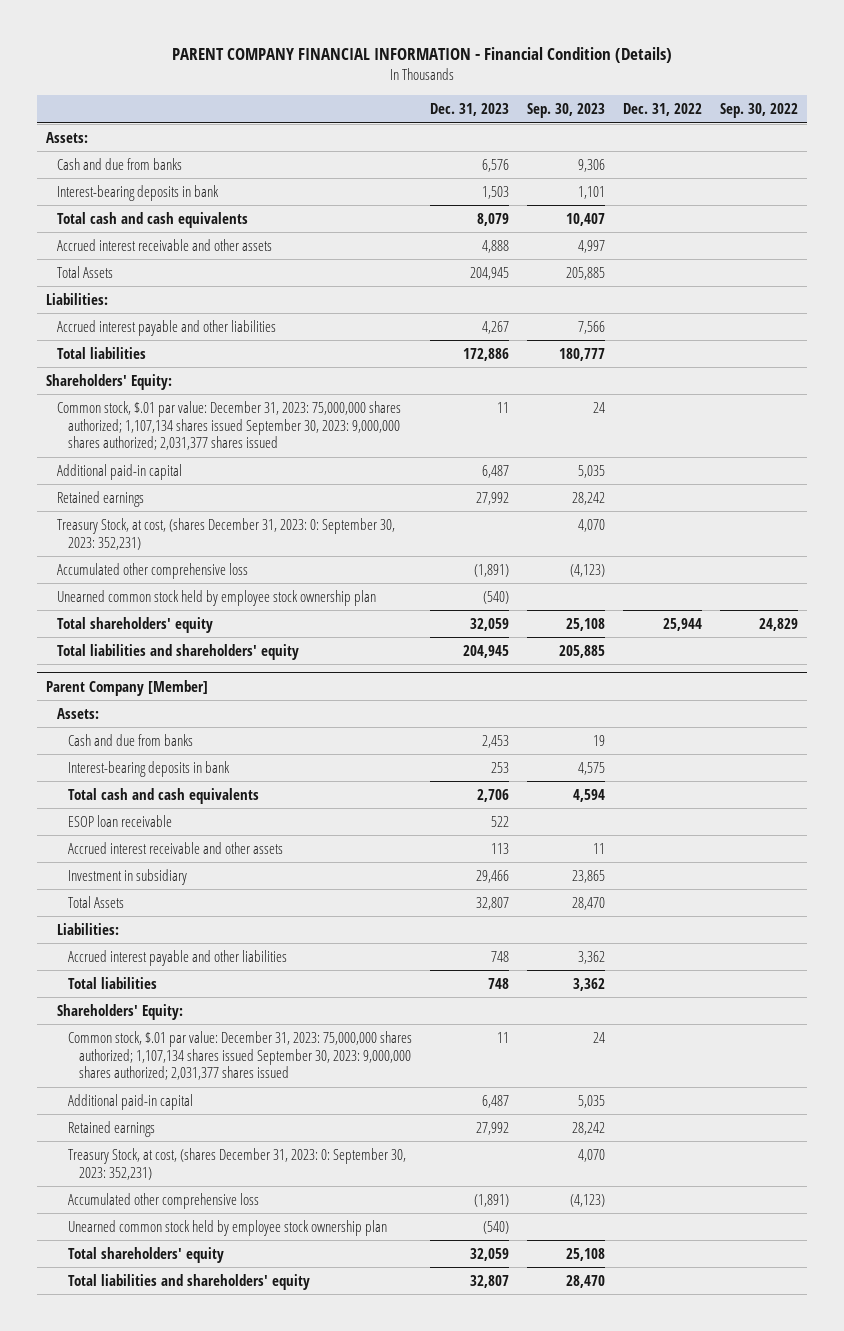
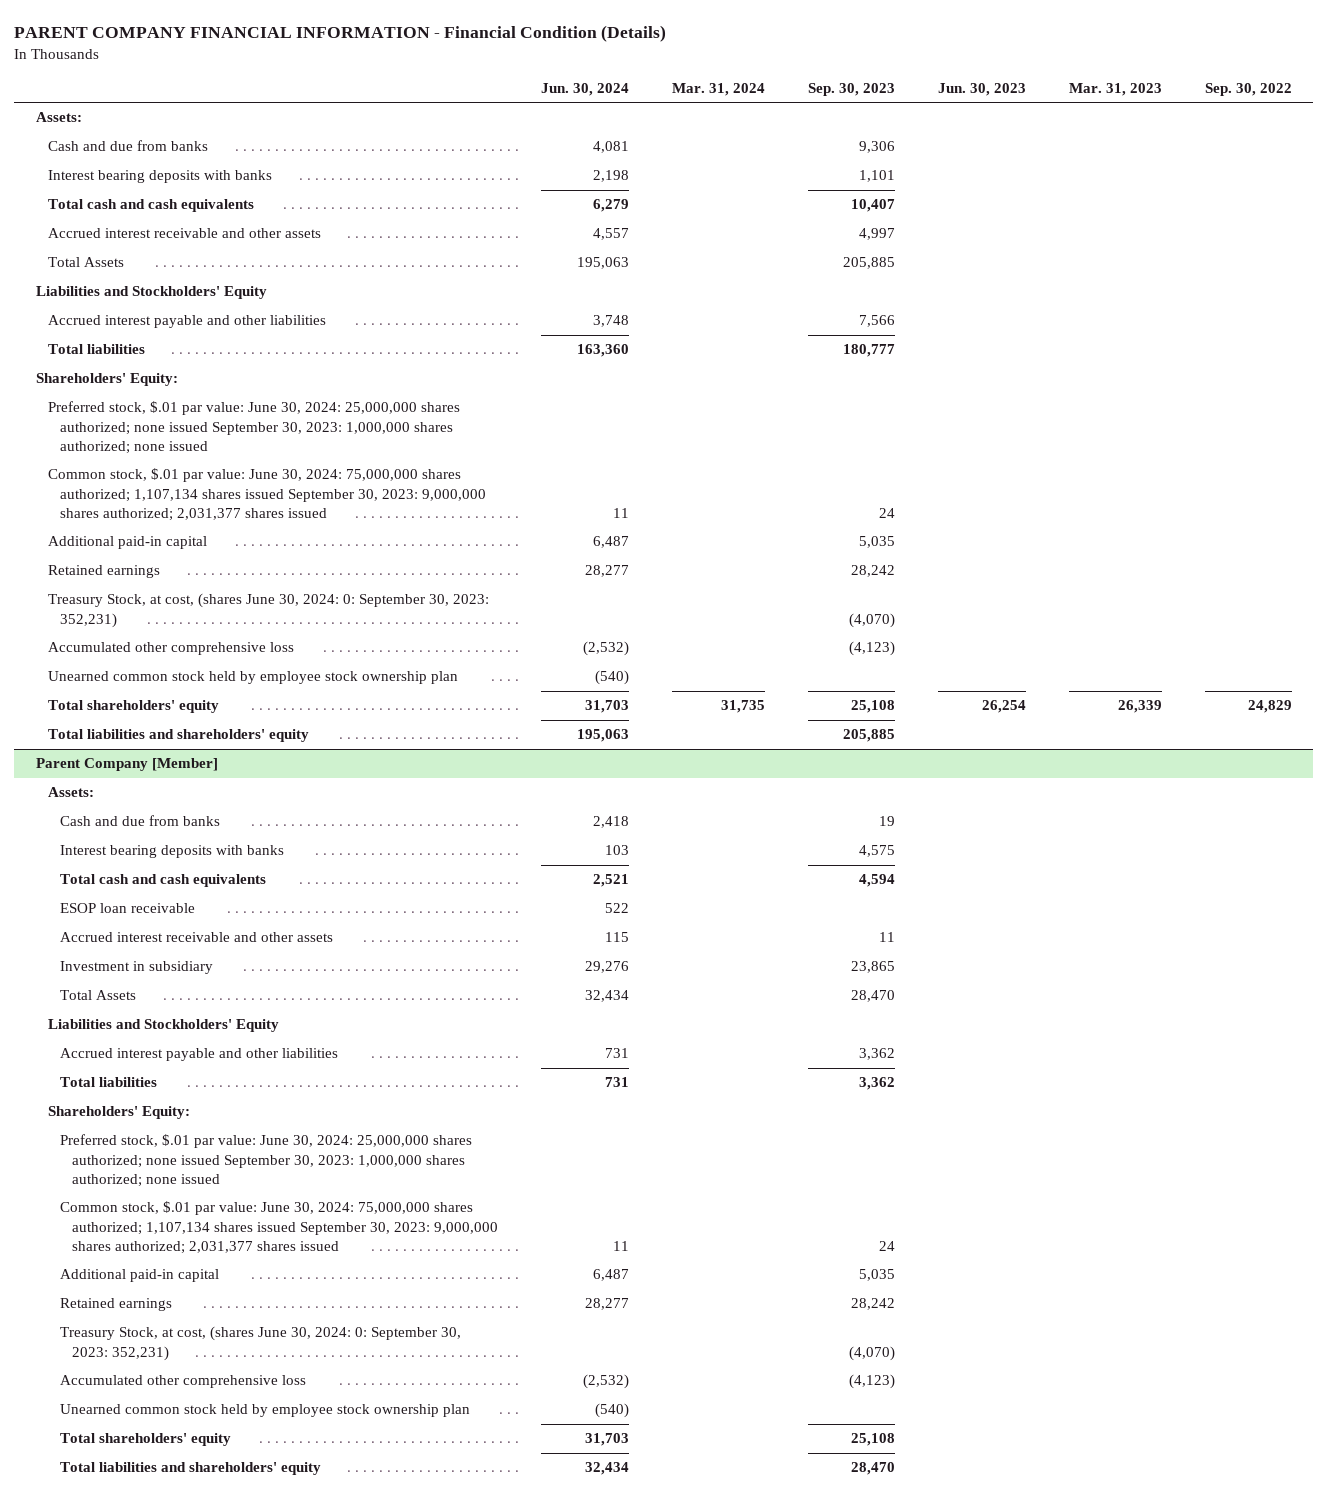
- | Dec. 31, 2023 | Sep. 30, 2023 | Dec. 31, 2022 | Sep. 30, 2022
+ | Jun. 30, 2024 | Mar. 31, 2024 | Sep. 30, 2023 | Jun. 30, 2023 | Mar. 31, 2023 | Sep. 30, 2022
- Interest-bearing deposits in bank | 1,503 | 1,101 | |
+ Interest bearing deposits with banks | 2,198 | | 1,101 | | |
- Liabilities:
+ Liabilities and Stockholders' Equity
- Common stock, $.01 par value: December 31, 2023: 75,000,000 shares authorized; 1,107,134 shares issued September 30, 2023: 9,000,000 shares authorized; 2,031,377 shares issued | 11 | 24 | |
+ Preferred stock, $.01 par value: June 30, 2024: 25,000,000 shares authorized; none issued September 30, 2023: 1,000,000 shares authorized; none issued
+ Common stock, $.01 par value: June 30, 2024: 75,000,000 shares authorized; 1,107,134 shares issued September 30, 2023: 9,000,000 shares authorized; 2,031,377 shares issued | 11 | | 24 | | |
- Treasury Stock, at cost, (shares December 31, 2023: 0: September 30, 2023: 352,231) | | 4,070 | |
+ Treasury Stock, at cost, (shares June 30, 2024: 0: September 30, 2023: 352,231) | | | (4,070) | | |
@ Parent Company [Member]
- Interest-bearing deposits in bank | 253 | 4,575 | |
+ Interest bearing deposits with banks | 103 | | 4,575 | | |
- Liabilities:
+ Liabilities and Stockholders' Equity
- Common stock, $.01 par value: December 31, 2023: 75,000,000 shares authorized; 1,107,134 shares issued September 30, 2023: 9,000,000 shares authorized; 2,031,377 shares issued | 11 | 24 | |
+ Preferred stock, $.01 par value: June 30, 2024: 25,000,000 shares authorized; none issued September 30, 2023: 1,000,000 shares authorized; none issued
+ Common stock, $.01 par value: June 30, 2024: 75,000,000 shares authorized; 1,107,134 shares issued September 30, 2023: 9,000,000 shares authorized; 2,031,377 shares issued | 11 | | 24 | | |
- Treasury Stock, at cost, (shares December 31, 2023: 0: September 30, 2023: 352,231) | | 4,070 | |
+ Treasury Stock, at cost, (shares June 30, 2024: 0: September 30, 2023: 352,231) | | | (4,070) | | |

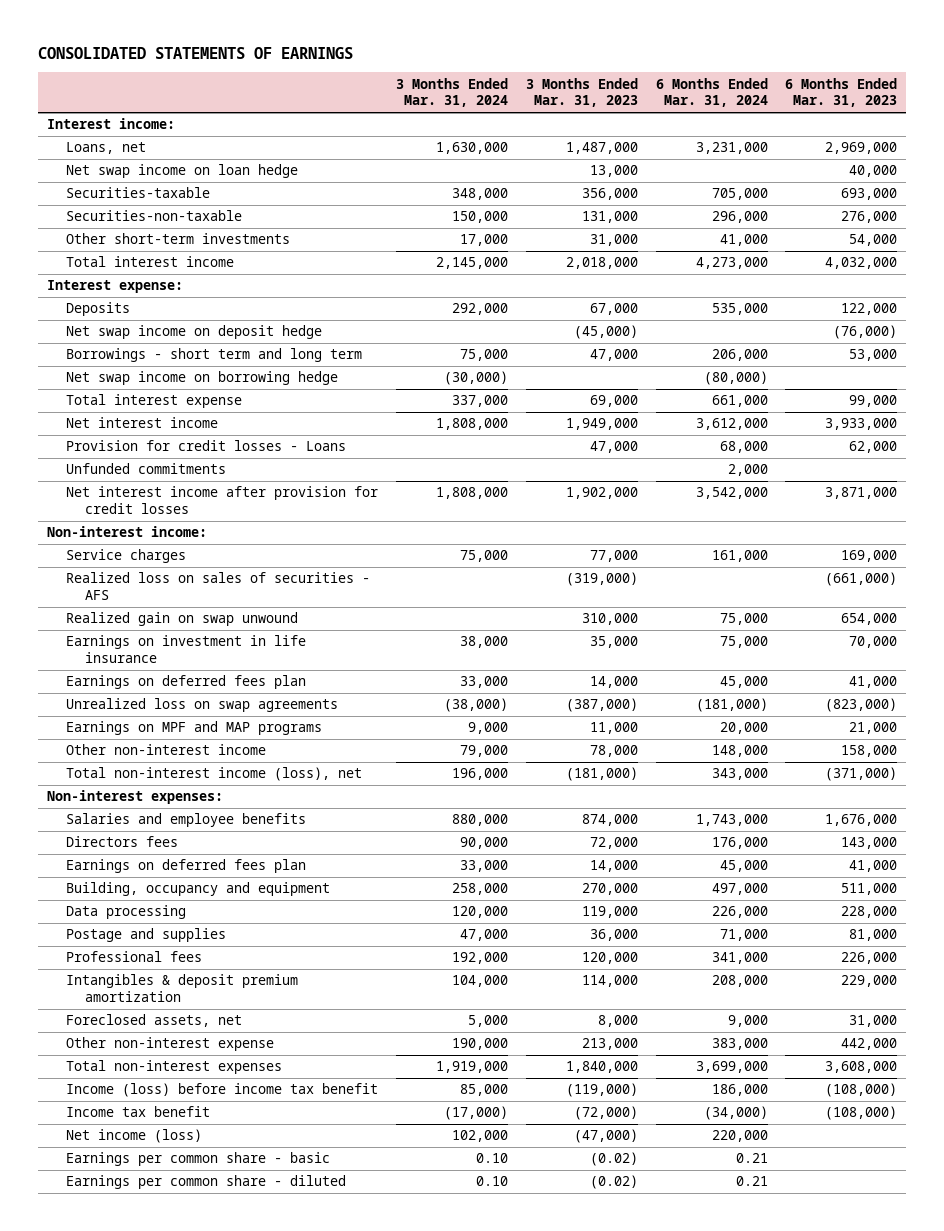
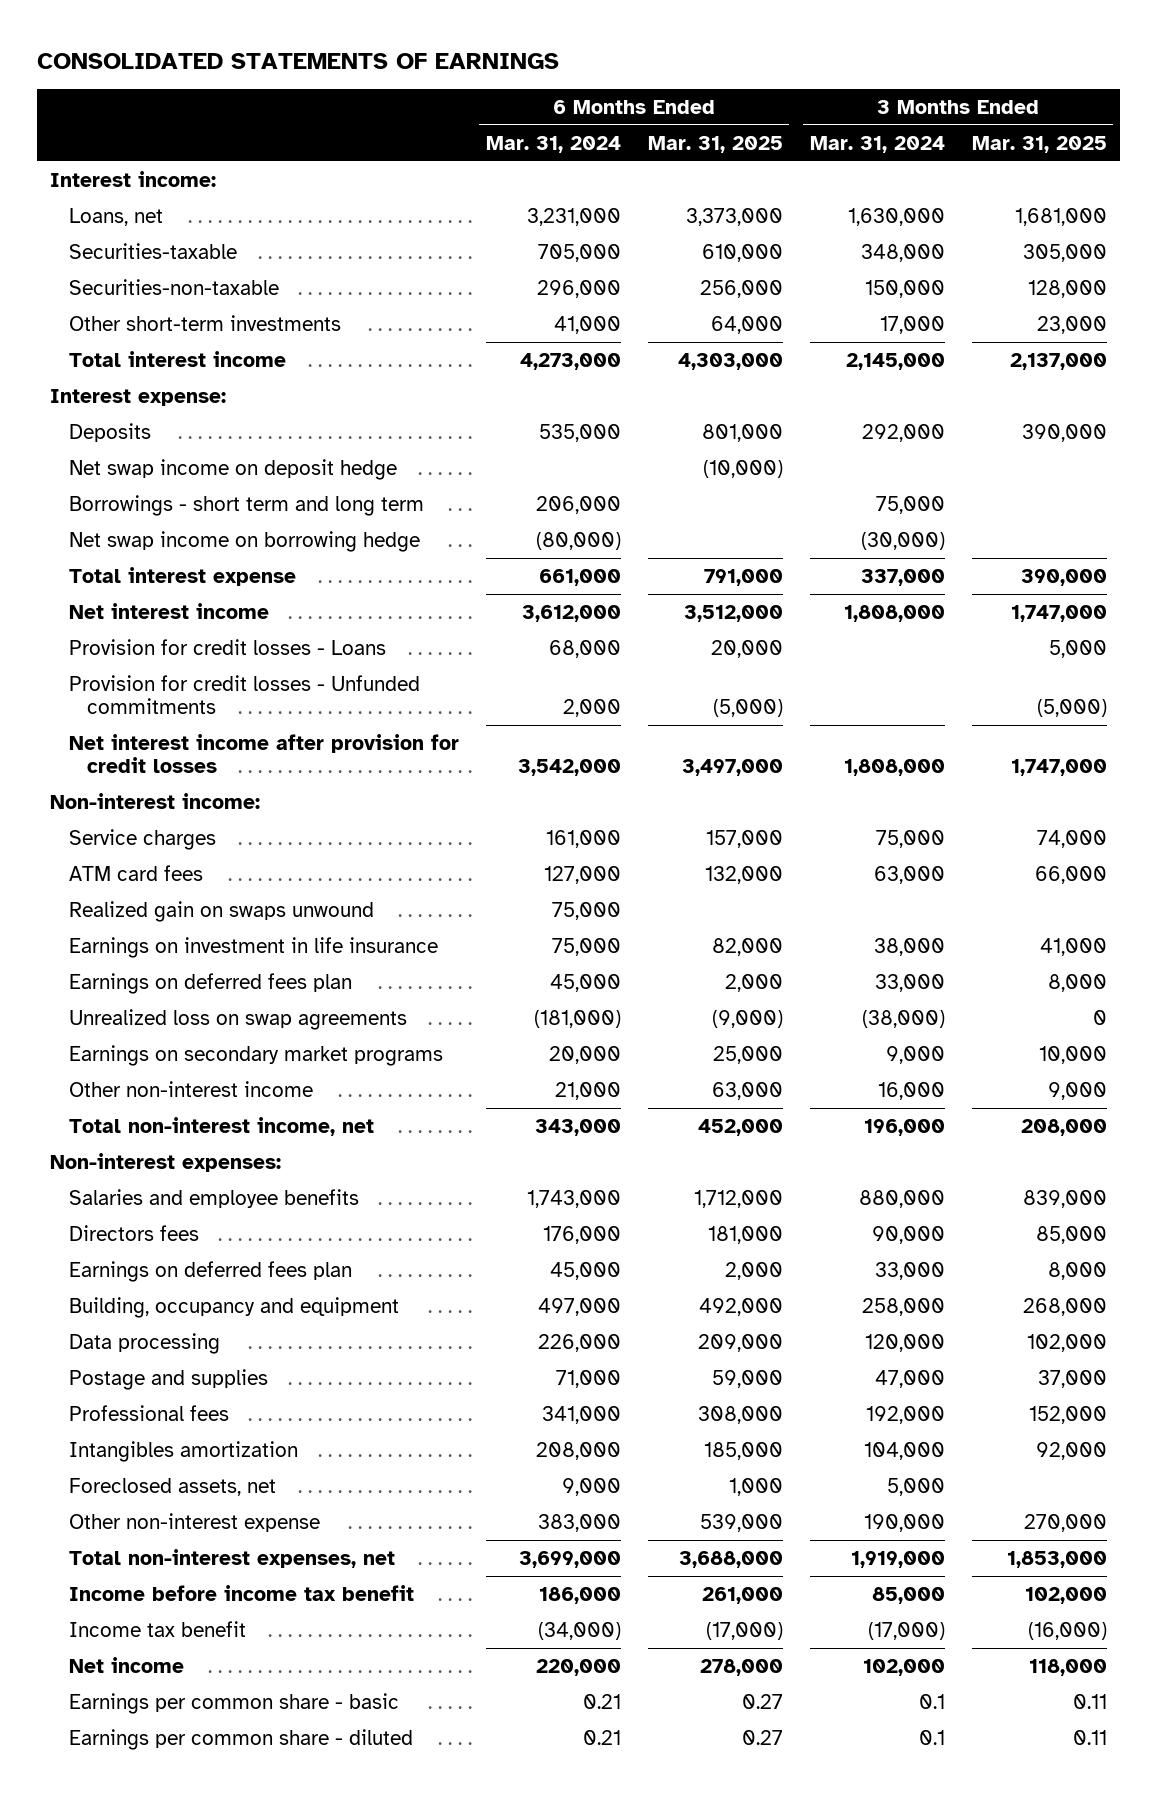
- | 3 Months Ended Mar. 31, 2024 | 3 Months Ended Mar. 31, 2023 | 6 Months Ended Mar. 31, 2024 | 6 Months Ended Mar. 31, 2023
+ | 6 Months Ended Mar. 31, 2024 | 6 Months Ended Mar. 31, 2025 | 3 Months Ended Mar. 31, 2024 | 3 Months Ended Mar. 31, 2025
- Net swap income on loan hedge | | 13,000 | | 40,000
- Unfunded commitments | | | 2,000 |
+ Provision for credit losses - Unfunded commitments | 2,000 | (5,000) | | (5,000)
- Realized loss on sales of securities - AFS | | (319,000) | | (661,000)
- Realized gain on swap unwound | | 310,000 | 75,000 | 654,000
+ ATM card fees | 127,000 | 132,000 | 63,000 | 66,000
+ Realized gain on swaps unwound | 75,000 | | |
- Earnings on MPF and MAP programs | 9,000 | 11,000 | 20,000 | 21,000
- Other non-interest income | 79,000 | 78,000 | 148,000 | 158,000
- Total non-interest income (loss), net | 196,000 | (181,000) | 343,000 | (371,000)
+ Earnings on secondary market programs | 20,000 | 25,000 | 9,000 | 10,000
+ Other non-interest income | 21,000 | 63,000 | 16,000 | 9,000
+ Total non-interest income, net | 343,000 | 452,000 | 196,000 | 208,000
- Intangibles & deposit premium amortization | 104,000 | 114,000 | 208,000 | 229,000
+ Intangibles amortization | 208,000 | 185,000 | 104,000 | 92,000
- Total non-interest expenses | 1,919,000 | 1,840,000 | 3,699,000 | 3,608,000
- Income (loss) before income tax benefit | 85,000 | (119,000) | 186,000 | (108,000)
+ Total non-interest expenses, net | 3,699,000 | 3,688,000 | 1,919,000 | 1,853,000
+ Income before income tax benefit | 186,000 | 261,000 | 85,000 | 102,000
- Net income (loss) | 102,000 | (47,000) | 220,000 |
- Earnings per common share - basic | 0.10 | (0.02) | 0.21 |
- Earnings per common share - diluted | 0.10 | (0.02) | 0.21 |
+ Net income | 220,000 | 278,000 | 102,000 | 118,000
+ Earnings per common share - basic | 0.21 | 0.27 | 0.1 | 0.11
+ Earnings per common share - diluted | 0.21 | 0.27 | 0.1 | 0.11

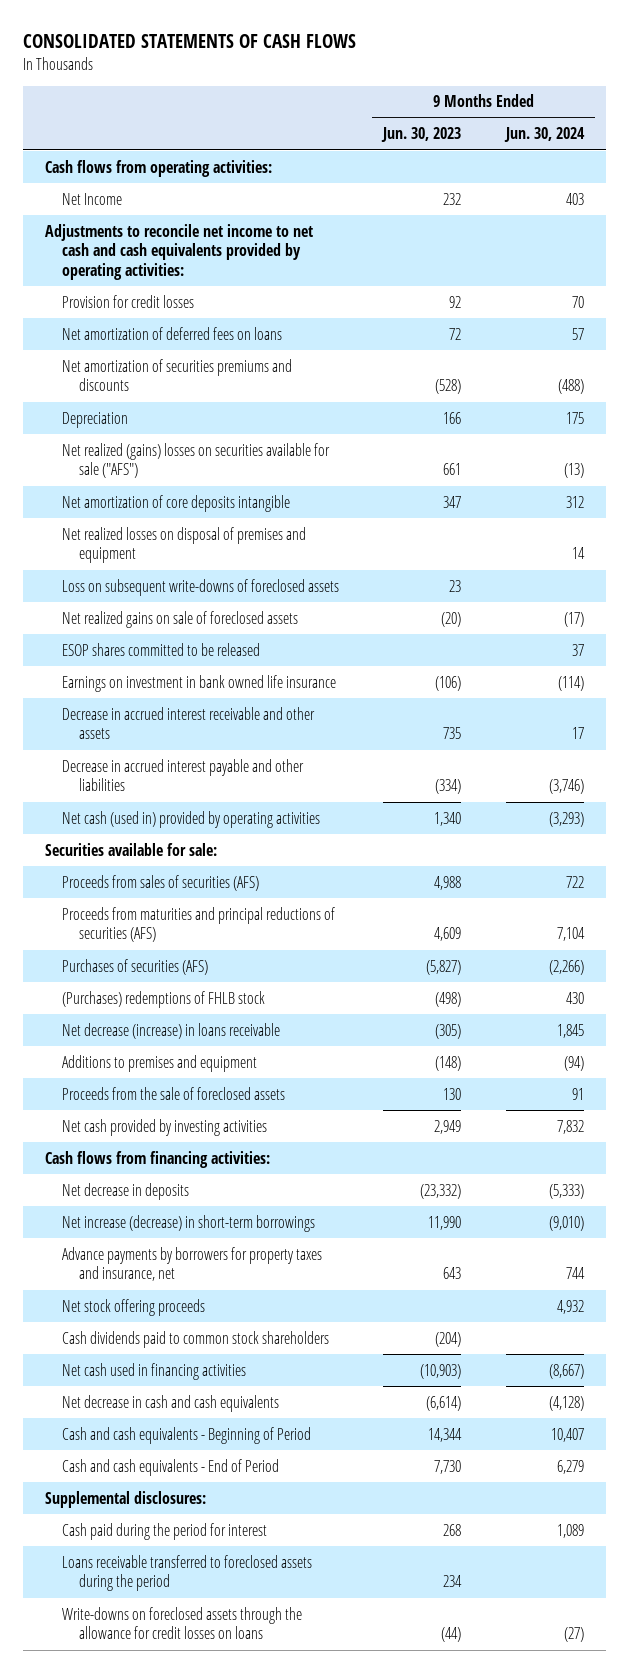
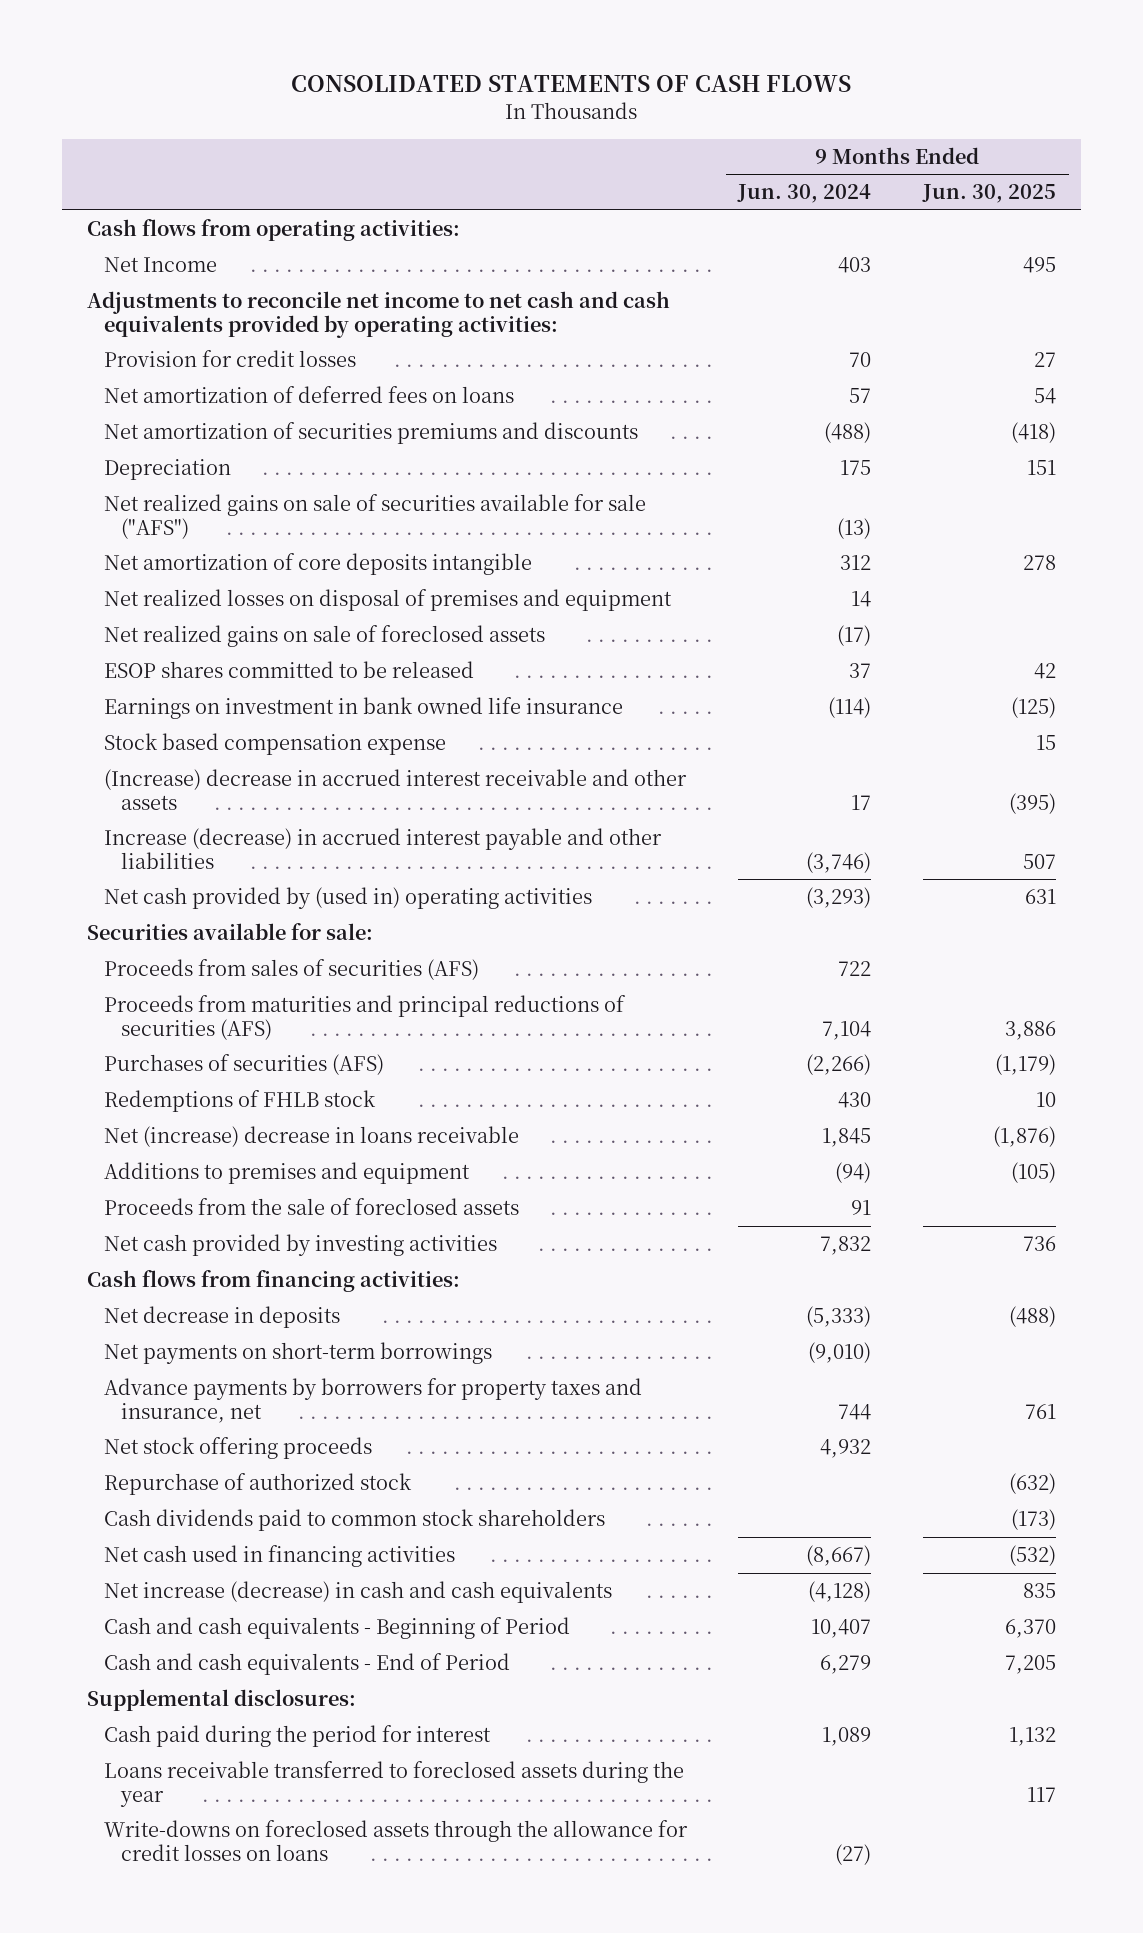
- | 9 Months Ended Jun. 30, 2023 | 9 Months Ended Jun. 30, 2024
+ | 9 Months Ended Jun. 30, 2024 | 9 Months Ended Jun. 30, 2025
- Net realized (gains) losses on securities available for sale ("AFS") | 661 | (13)
+ Net realized gains on sale of securities available for sale ("AFS") | (13) |
- Loss on subsequent write-downs of foreclosed assets | 23 |
- Decrease in accrued interest receivable and other assets | 735 | 17
- Decrease in accrued interest payable and other liabilities | (334) | (3,746)
- Net cash (used in) provided by operating activities | 1,340 | (3,293)
+ Stock based compensation expense | | 15
+ (Increase) decrease in accrued interest receivable and other assets | 17 | (395)
+ Increase (decrease) in accrued interest payable and other liabilities | (3,746) | 507
+ Net cash provided by (used in) operating activities | (3,293) | 631
- (Purchases) redemptions of FHLB stock | (498) | 430
- Net decrease (increase) in loans receivable | (305) | 1,845
+ Redemptions of FHLB stock | 430 | 10
+ Net (increase) decrease in loans receivable | 1,845 | (1,876)
- Net increase (decrease) in short-term borrowings | 11,990 | (9,010)
+ Net payments on short-term borrowings | (9,010) |
+ Repurchase of authorized stock | | (632)
- Net decrease in cash and cash equivalents | (6,614) | (4,128)
+ Net increase (decrease) in cash and cash equivalents | (4,128) | 835
- Loans receivable transferred to foreclosed assets during the period | 234 |
+ Loans receivable transferred to foreclosed assets during the year | | 117

